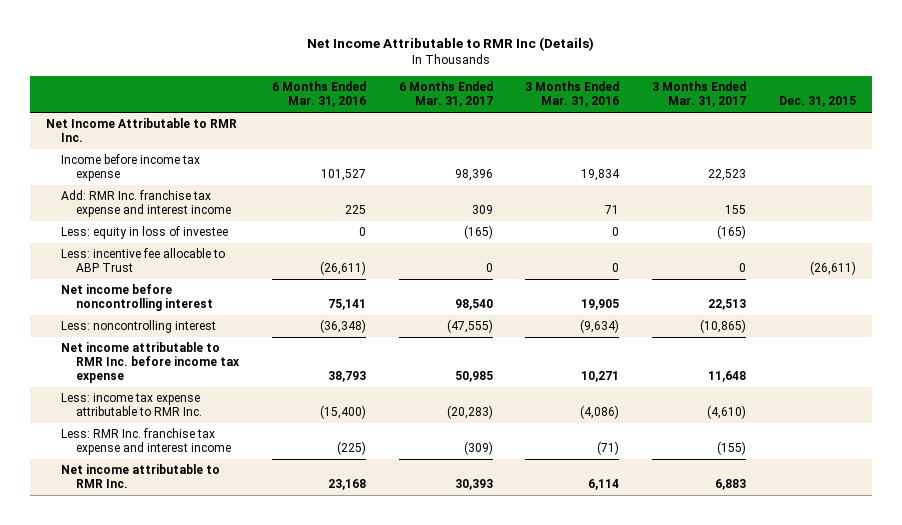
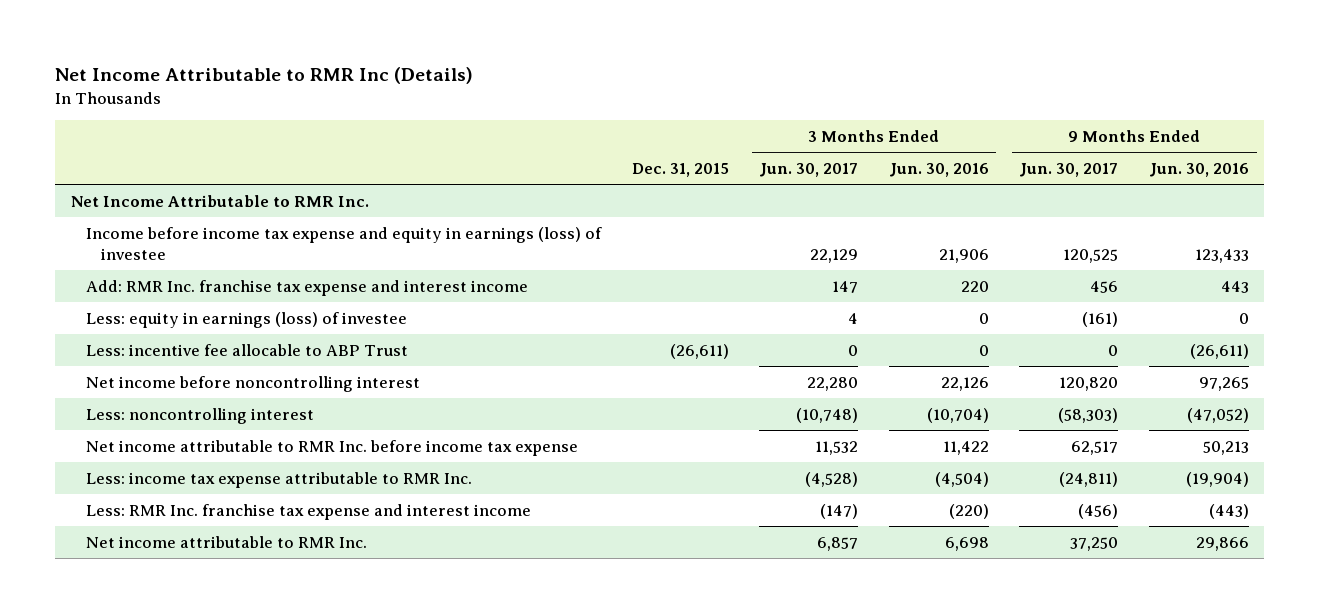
- | 6 Months Ended Mar. 31, 2016 | 6 Months Ended Mar. 31, 2017 | 3 Months Ended Mar. 31, 2016 | 3 Months Ended Mar. 31, 2017 | Dec. 31, 2015
+ | Dec. 31, 2015 | 3 Months Ended Jun. 30, 2017 | 3 Months Ended Jun. 30, 2016 | 9 Months Ended Jun. 30, 2017 | 9 Months Ended Jun. 30, 2016
- Income before income tax expense | 101,527 | 98,396 | 19,834 | 22,523 |
+ Income before income tax expense and equity in earnings (loss) of investee | | 22,129 | 21,906 | 120,525 | 123,433
- Less: equity in loss of investee | 0 | (165) | 0 | (165) |
+ Less: equity in earnings (loss) of investee | | 4 | 0 | (161) | 0

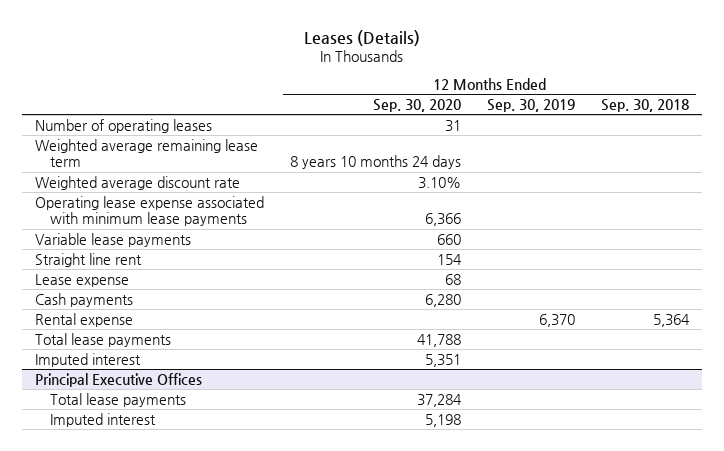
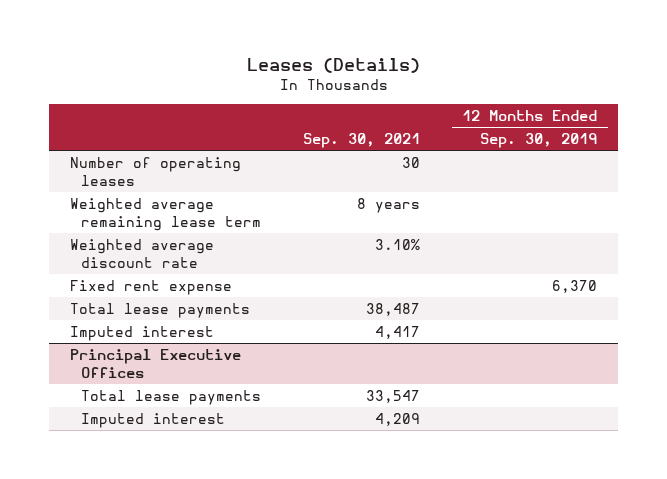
- | 12 Months Ended Sep. 30, 2020 | 12 Months Ended Sep. 30, 2019 | 12 Months Ended Sep. 30, 2018
+ | Sep. 30, 2021 | 12 Months Ended Sep. 30, 2019
- Operating lease expense associated with minimum lease payments | 6,366 | |
- Variable lease payments | 660 | |
- Straight line rent | 154 | |
- Lease expense | 68 | |
- Cash payments | 6,280 | |
- Rental expense | | 6,370 | 5,364
+ Fixed rent expense | | 6,370

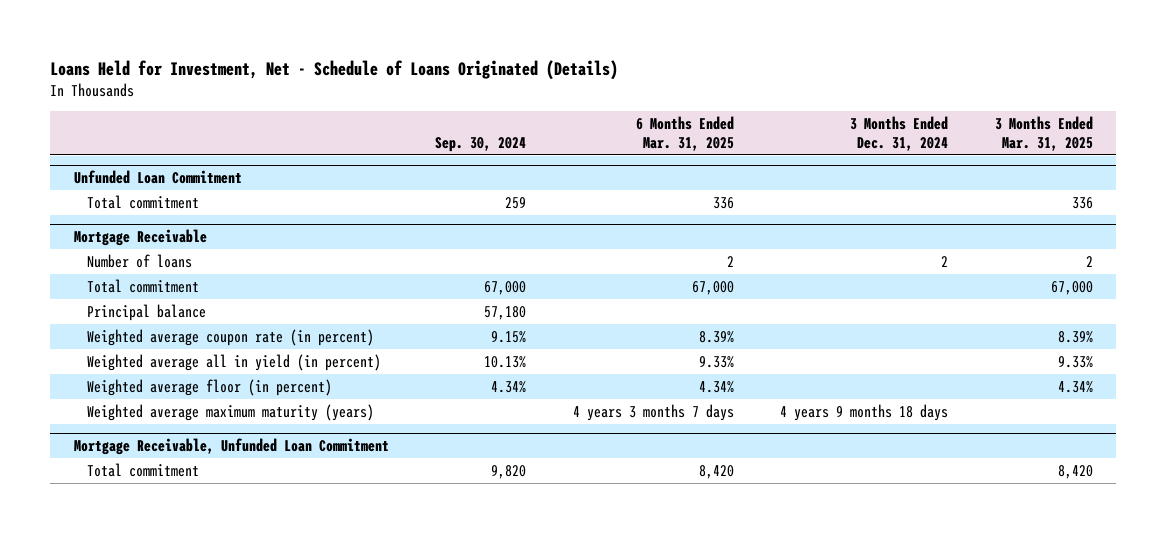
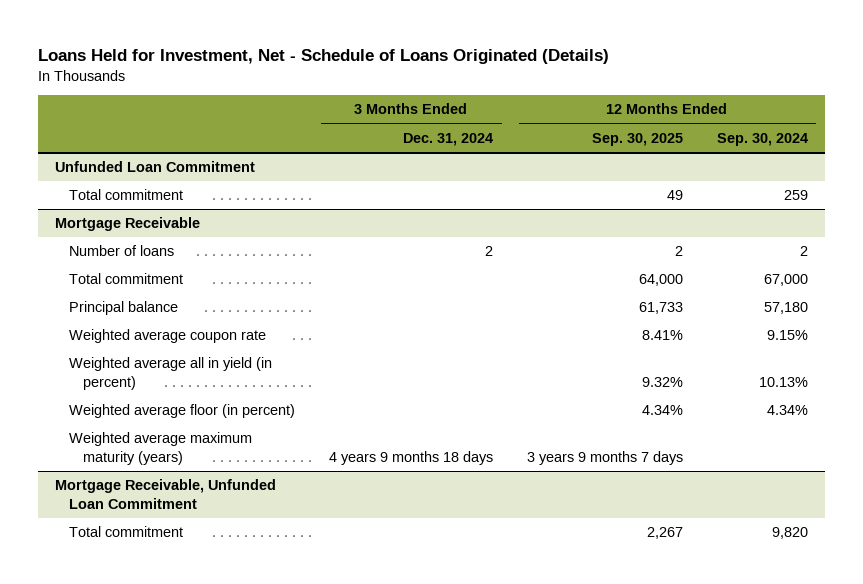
- | Sep. 30, 2024 | 6 Months Ended Mar. 31, 2025 | 3 Months Ended Dec. 31, 2024 | 3 Months Ended Mar. 31, 2025
+ | 3 Months Ended Dec. 31, 2024 | 12 Months Ended Sep. 30, 2025 | 12 Months Ended Sep. 30, 2024
@ Mortgage Receivable
- Weighted average coupon rate (in percent) | 9.15% | 8.39% | | 8.39%
+ Weighted average coupon rate | | 8.41% | 9.15%

